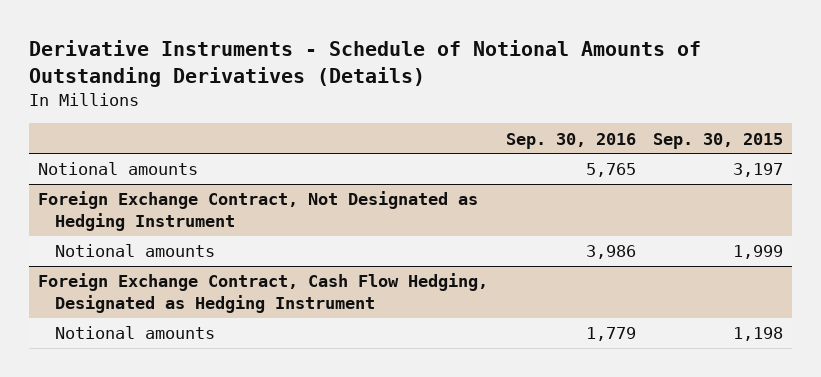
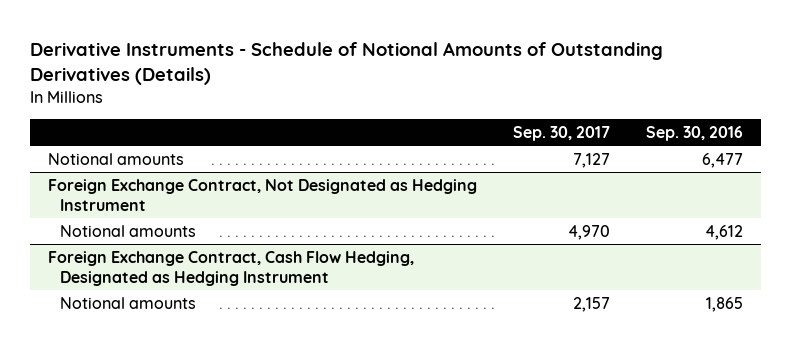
- | Sep. 30, 2016 | Sep. 30, 2015
+ | Sep. 30, 2017 | Sep. 30, 2016
- Notional amounts | 5,765 | 3,197
+ Notional amounts | 7,127 | 6,477
@ Foreign Exchange Contract, Not Designated as Hedging Instrument
- Notional amounts | 3,986 | 1,999
+ Notional amounts | 4,970 | 4,612
@ Foreign Exchange Contract, Cash Flow Hedging, Designated as Hedging Instrument
- Notional amounts | 1,779 | 1,198
+ Notional amounts | 2,157 | 1,865

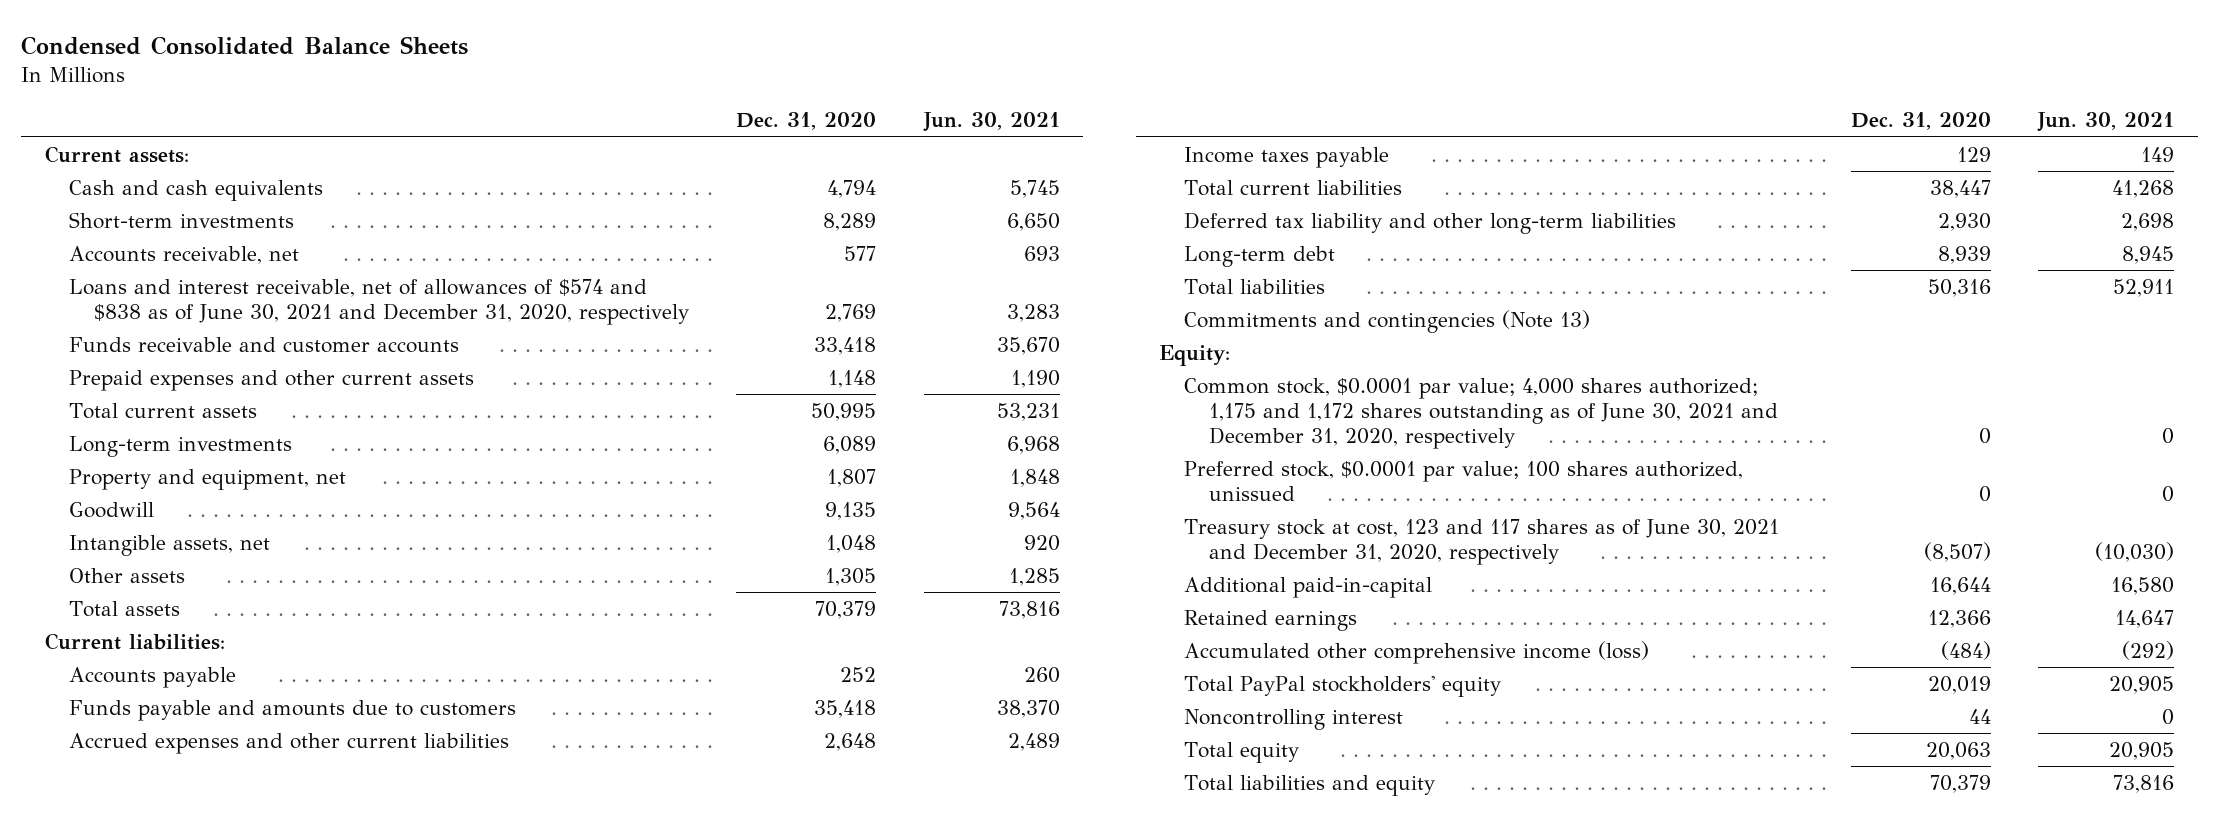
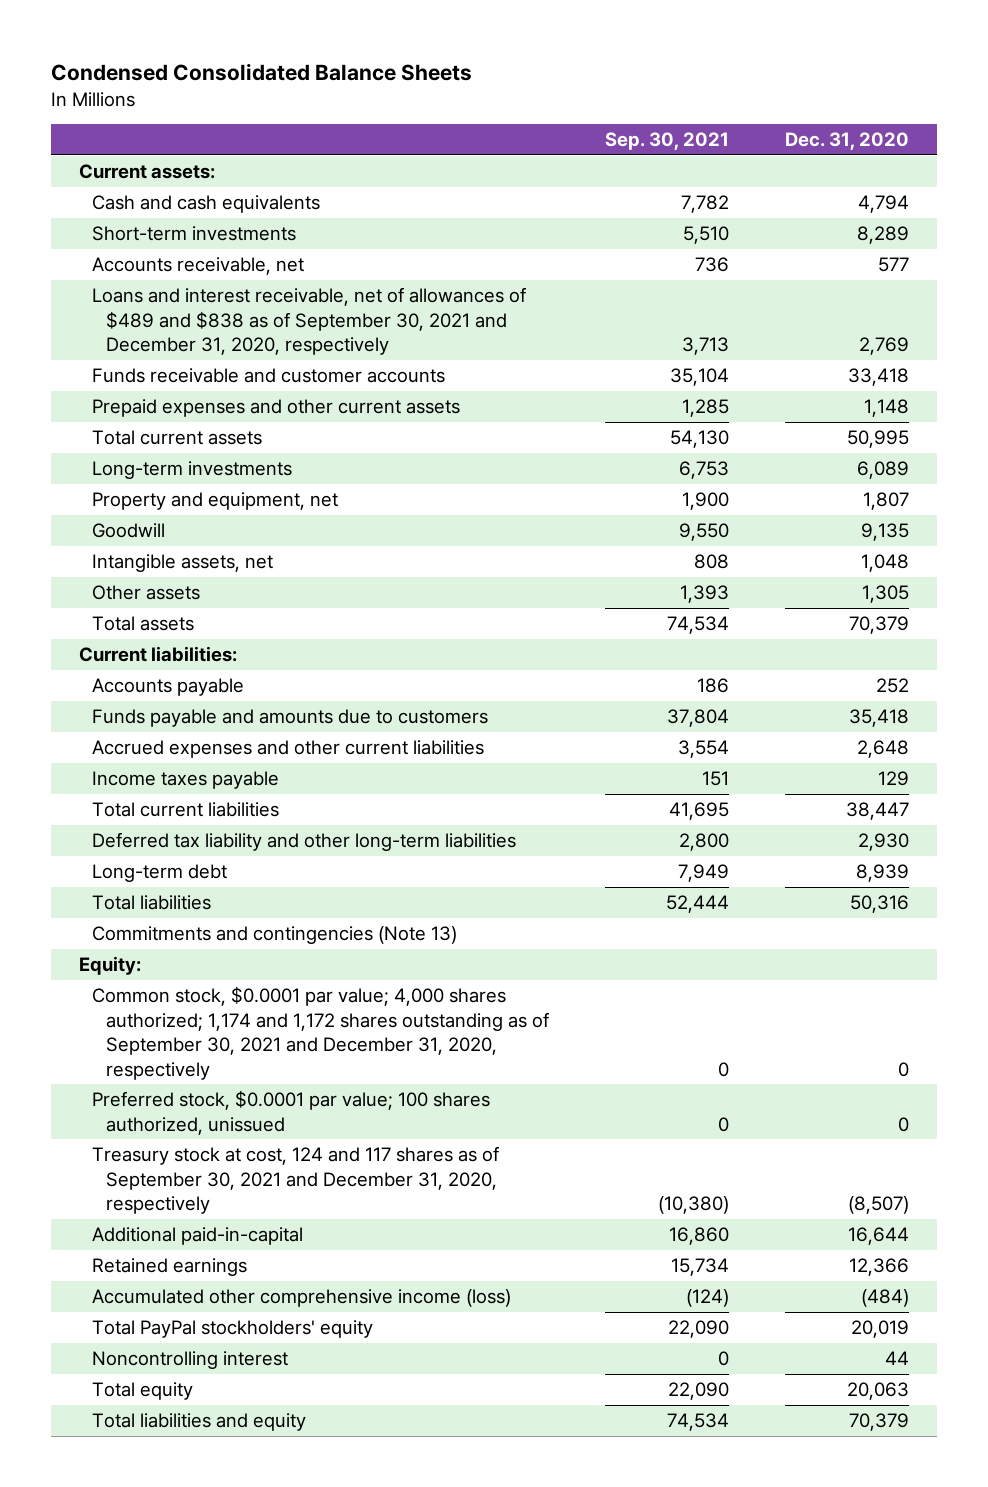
- | Dec. 31, 2020 | Jun. 30, 2021
+ | Sep. 30, 2021 | Dec. 31, 2020
- Loans and interest receivable, net of allowances of $574 and $838 as of June 30, 2021 and December 31, 2020, respectively | 2,769 | 3,283
+ Loans and interest receivable, net of allowances of $489 and $838 as of September 30, 2021 and December 31, 2020, respectively | 3,713 | 2,769
- Common stock, $0.0001 par value; 4,000 shares authorized; 1,175 and 1,172 shares outstanding as of June 30, 2021 and December 31, 2020, respectively | 0 | 0
+ Common stock, $0.0001 par value; 4,000 shares authorized; 1,174 and 1,172 shares outstanding as of September 30, 2021 and December 31, 2020, respectively | 0 | 0
- Treasury stock at cost, 123 and 117 shares as of June 30, 2021 and December 31, 2020, respectively | (8,507) | (10,030)
+ Treasury stock at cost, 124 and 117 shares as of September 30, 2021 and December 31, 2020, respectively | (10,380) | (8,507)

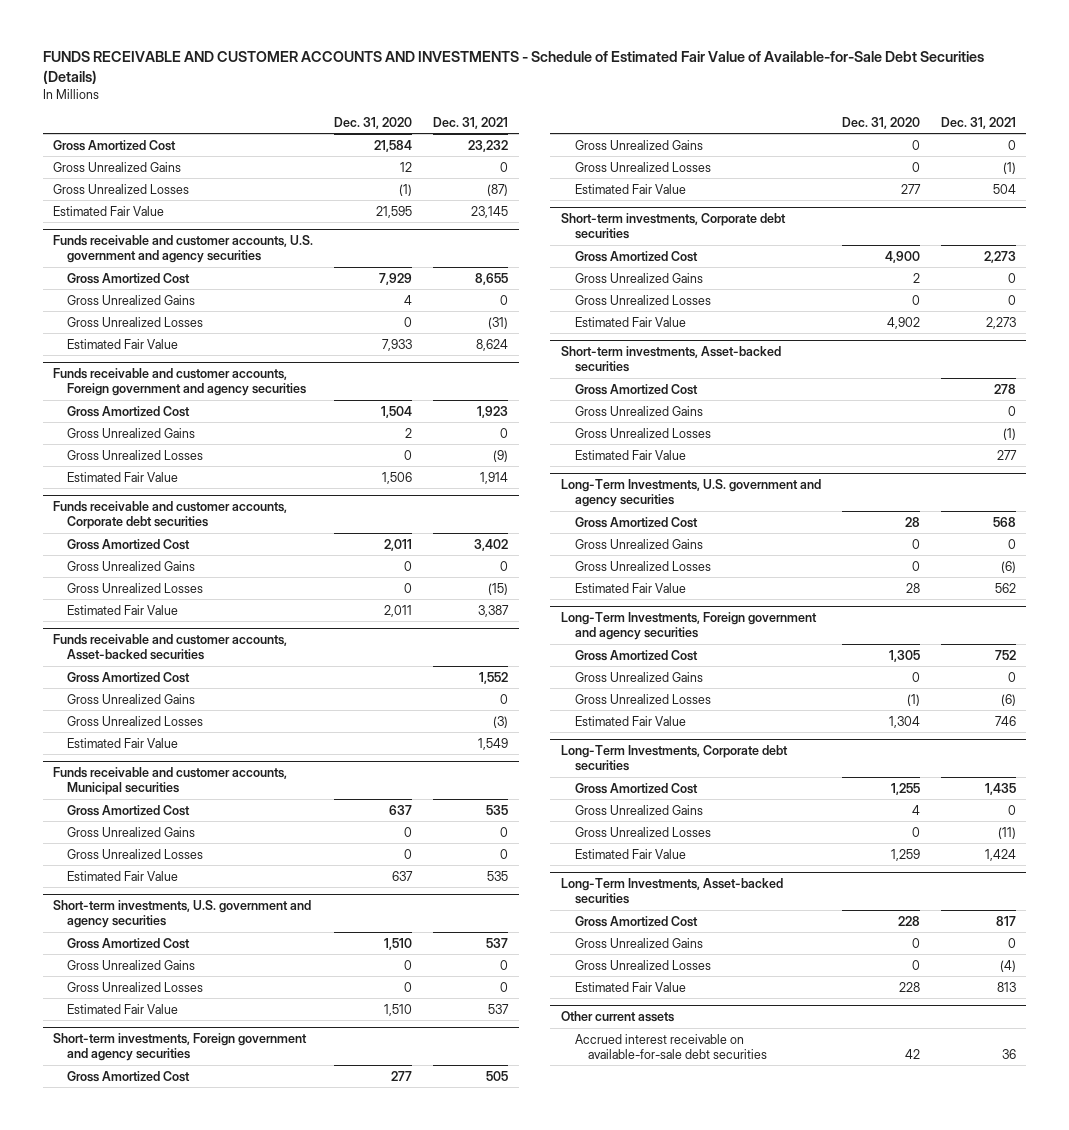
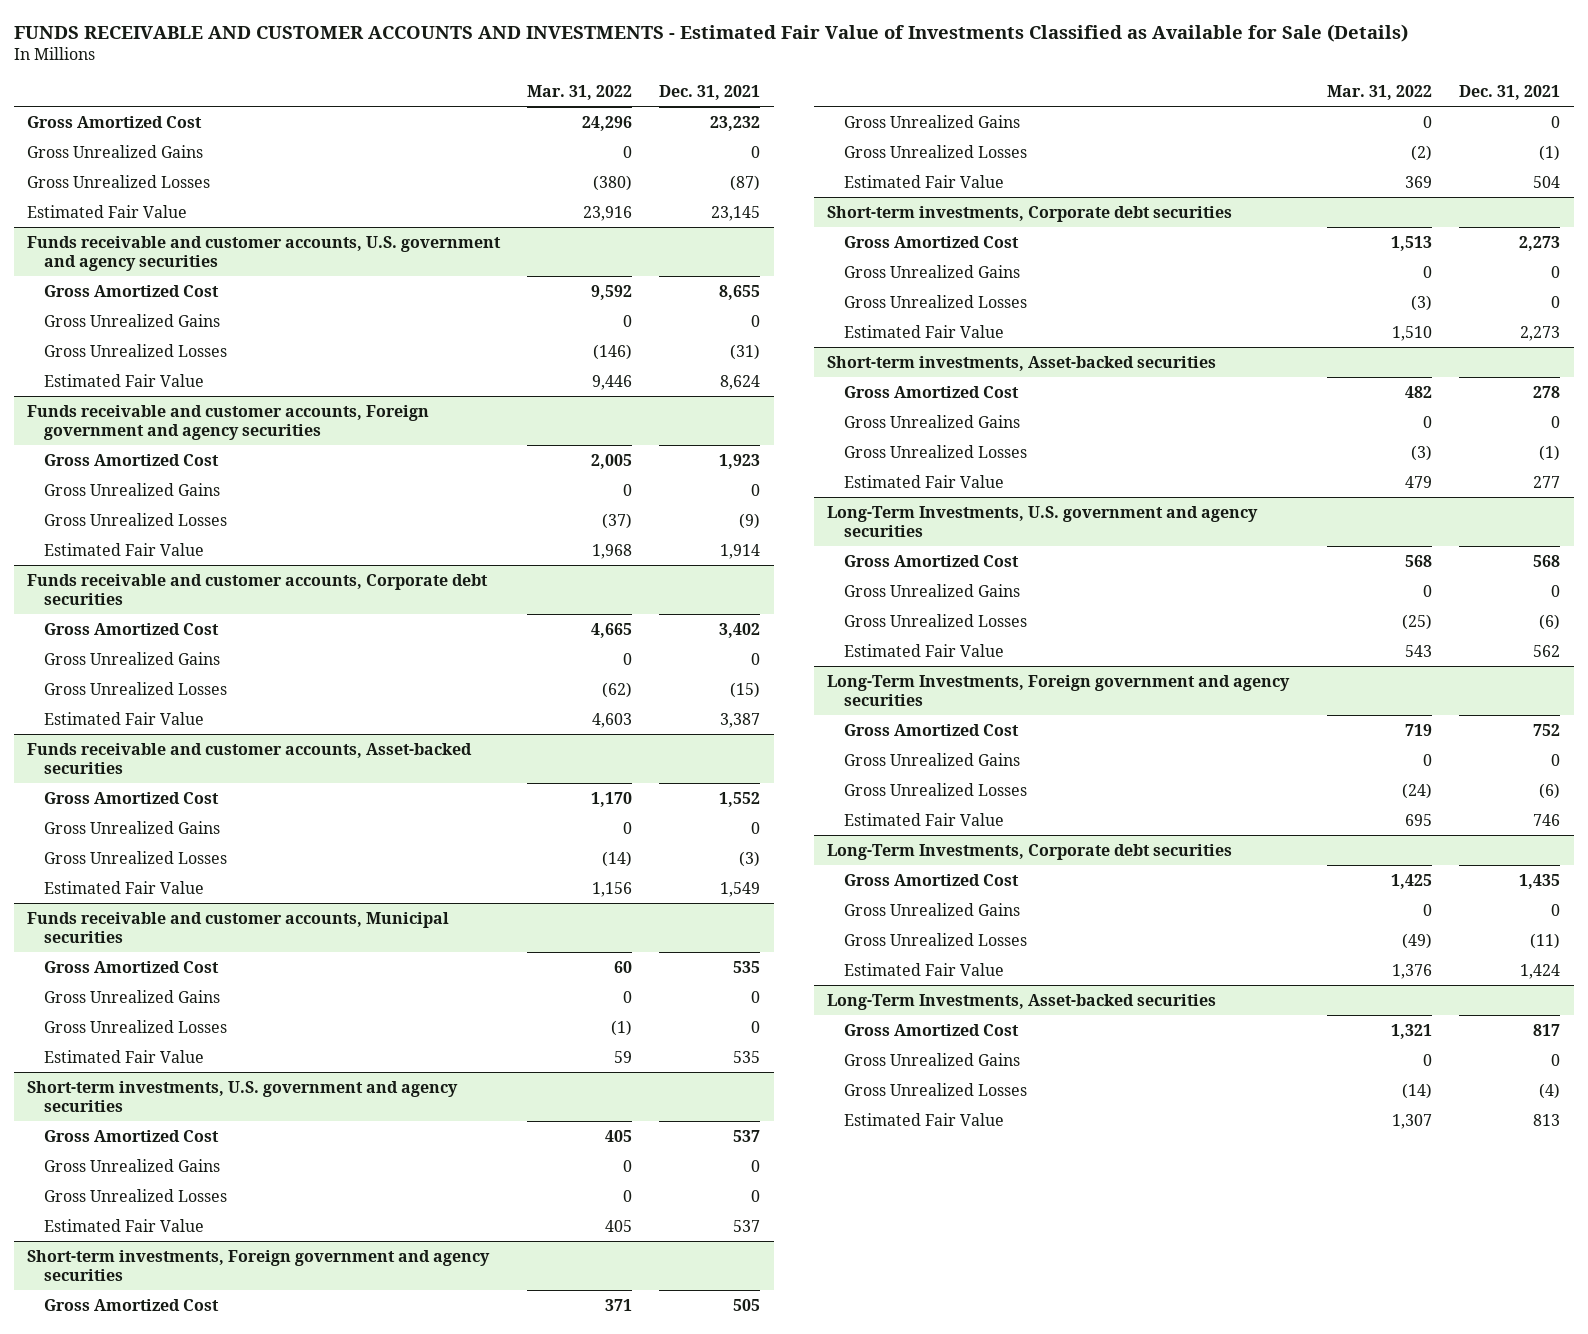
- FUNDS RECEIVABLE AND CUSTOMER ACCOUNTS AND INVESTMENTS - Schedule of Estimated Fair Value of Available-for-Sale Debt Securities (Details)
+ FUNDS RECEIVABLE AND CUSTOMER ACCOUNTS AND INVESTMENTS - Estimated Fair Value of Investments Classified as Available for Sale (Details)
- | Dec. 31, 2020 | Dec. 31, 2021
+ | Mar. 31, 2022 | Dec. 31, 2021
- Other current assets
- Accrued interest receivable on available-for-sale debt securities | 42 | 36

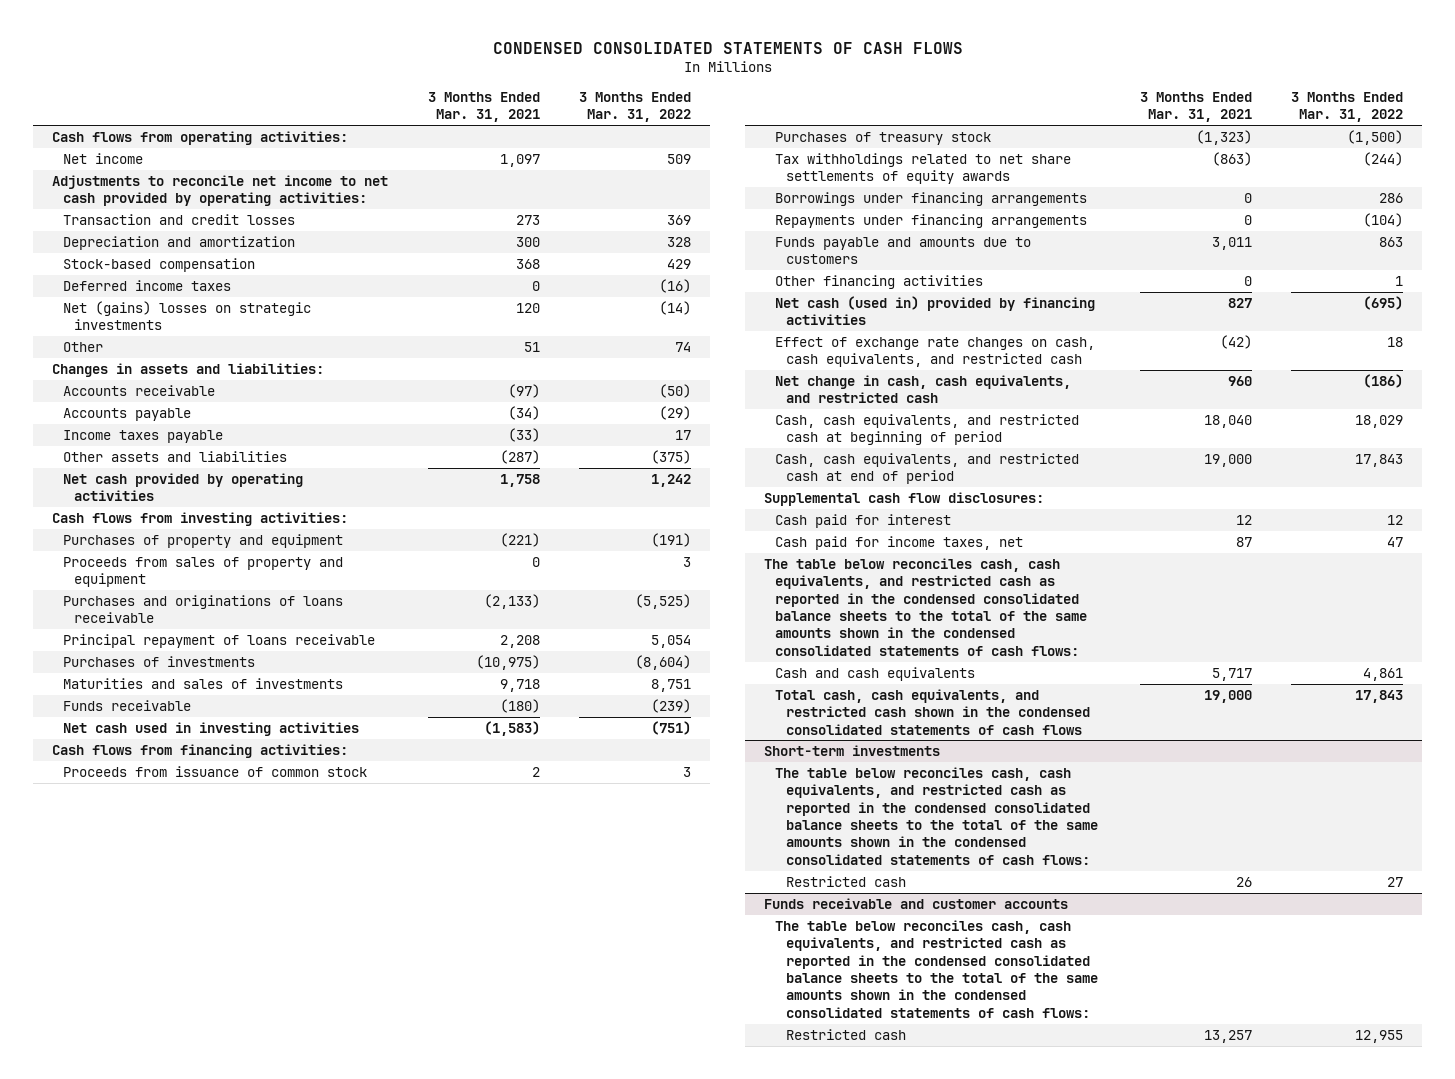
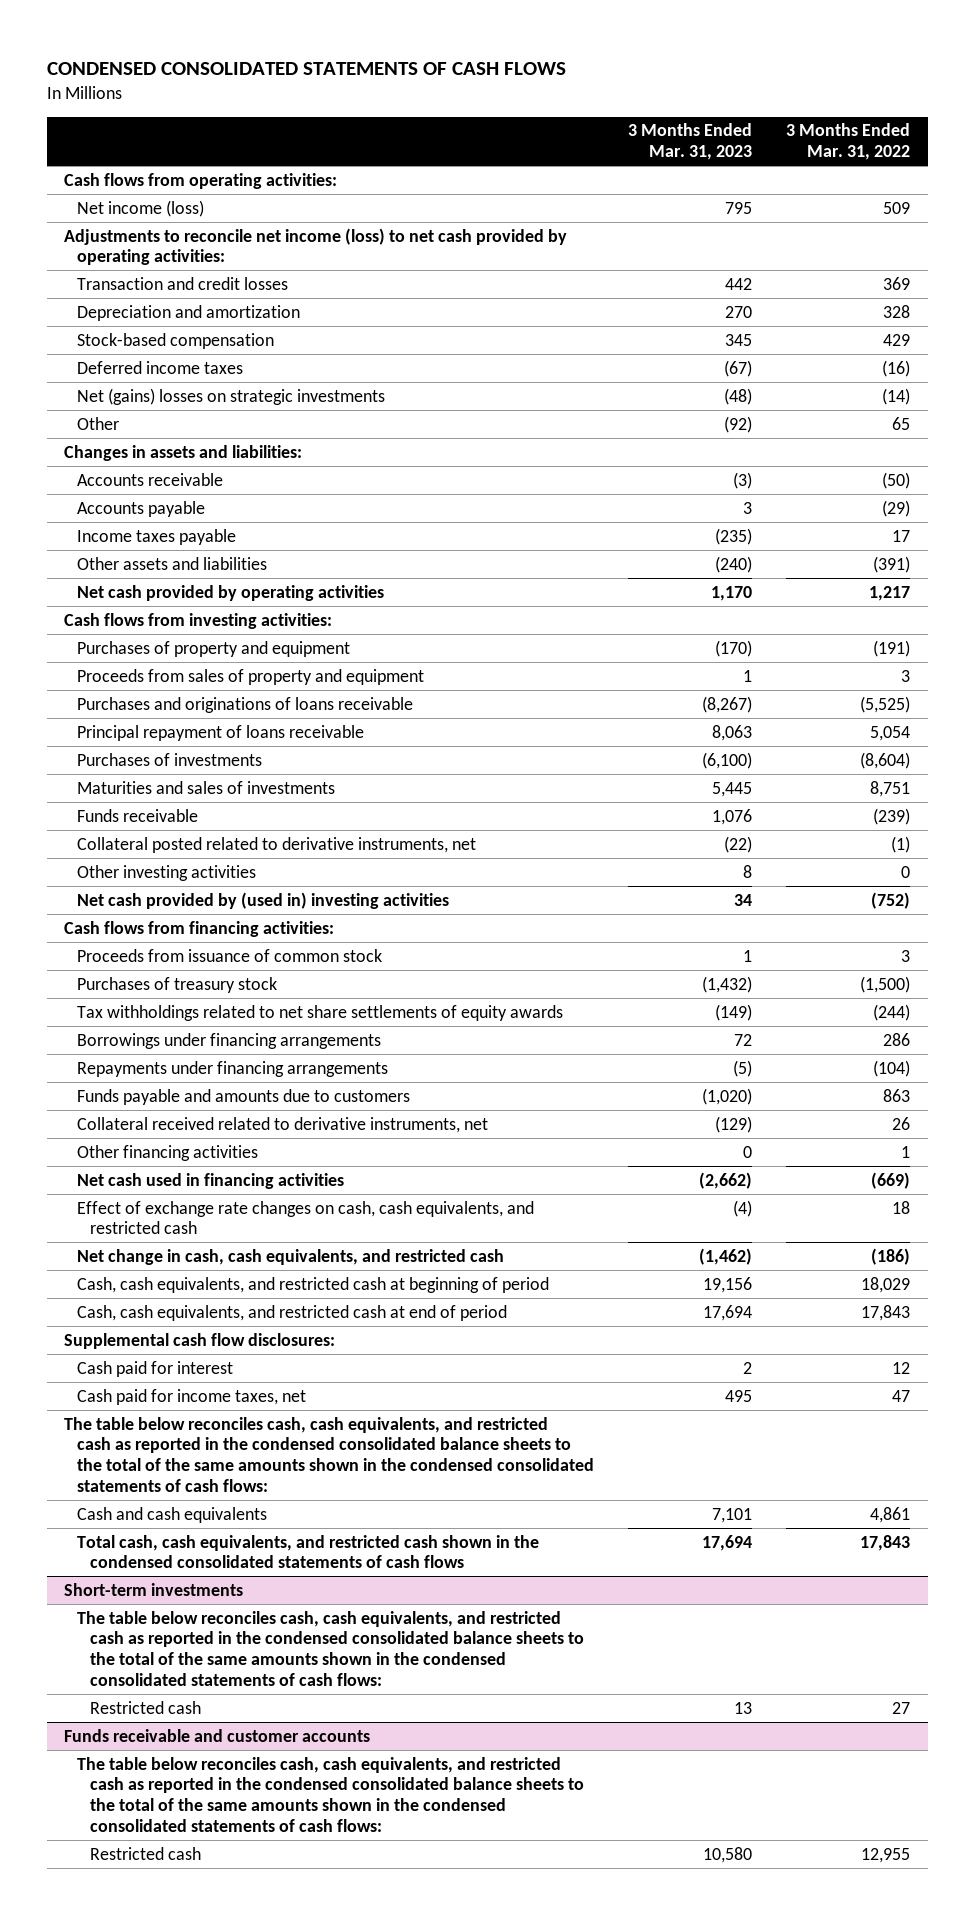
- | 3 Months Ended Mar. 31, 2021 | 3 Months Ended Mar. 31, 2022
+ | 3 Months Ended Mar. 31, 2023 | 3 Months Ended Mar. 31, 2022
- Net income | 1,097 | 509
- Adjustments to reconcile net income to net cash provided by operating activities:
+ Net income (loss) | 795 | 509
+ Adjustments to reconcile net income (loss) to net cash provided by operating activities:
- Other | 51 | 74
+ Other | (92) | 65
- Other assets and liabilities | (287) | (375)
- Net cash provided by operating activities | 1,758 | 1,242
+ Other assets and liabilities | (240) | (391)
+ Net cash provided by operating activities | 1,170 | 1,217
- Net cash used in investing activities | (1,583) | (751)
+ Collateral posted related to derivative instruments, net | (22) | (1)
+ Other investing activities | 8 | 0
+ Net cash provided by (used in) investing activities | 34 | (752)
+ Collateral received related to derivative instruments, net | (129) | 26
- Net cash (used in) provided by financing activities | 827 | (695)
+ Net cash used in financing activities | (2,662) | (669)

